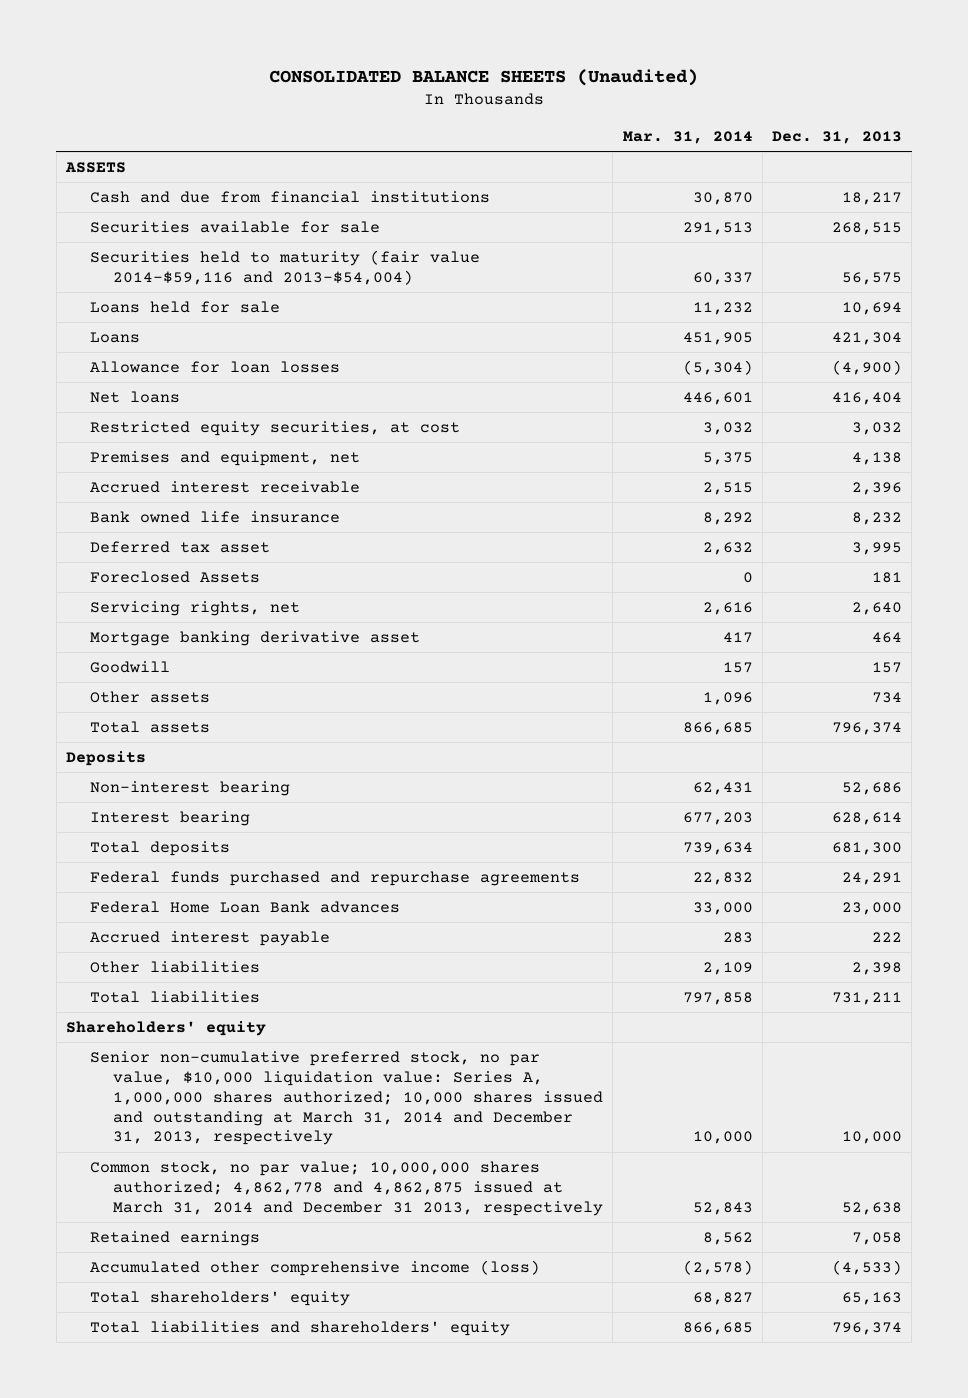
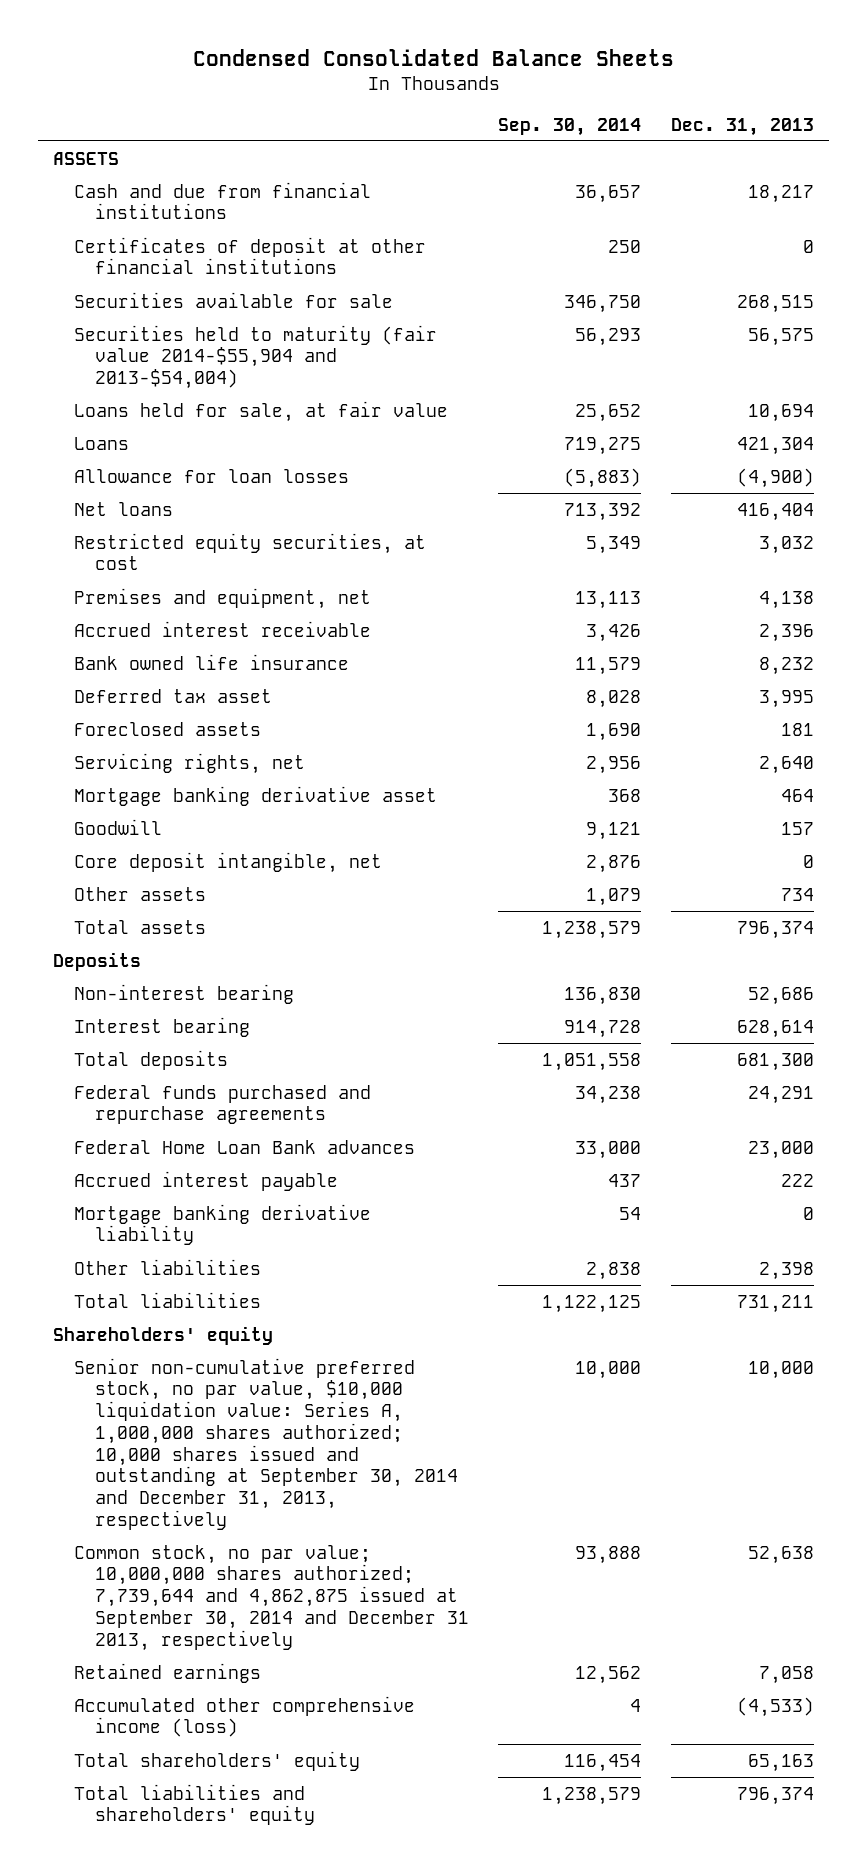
- CONSOLIDATED BALANCE SHEETS (Unaudited)
+ Condensed Consolidated Balance Sheets
- | Mar. 31, 2014 | Dec. 31, 2013
+ | Sep. 30, 2014 | Dec. 31, 2013
+ Certificates of deposit at other financial institutions | 250 | 0
- Securities held to maturity (fair value 2014-$59,116 and 2013-$54,004) | 60,337 | 56,575
- Loans held for sale | 11,232 | 10,694
+ Securities held to maturity (fair value 2014-$55,904 and 2013-$54,004) | 56,293 | 56,575
+ Loans held for sale, at fair value | 25,652 | 10,694
- Foreclosed Assets | 0 | 181
+ Foreclosed assets | 1,690 | 181
+ Core deposit intangible, net | 2,876 | 0
+ Mortgage banking derivative liability | 54 | 0
- Senior non-cumulative preferred stock, no par value, $10,000 liquidation value: Series A, 1,000,000 shares authorized; 10,000 shares issued and outstanding at March 31, 2014 and December 31, 2013, respectively | 10,000 | 10,000
- Common stock, no par value; 10,000,000 shares authorized; 4,862,778 and 4,862,875 issued at March 31, 2014 and December 31 2013, respectively | 52,843 | 52,638
+ Senior non-cumulative preferred stock, no par value, $10,000 liquidation value: Series A, 1,000,000 shares authorized; 10,000 shares issued and outstanding at September 30, 2014 and December 31, 2013, respectively | 10,000 | 10,000
+ Common stock, no par value; 10,000,000 shares authorized; 7,739,644 and 4,862,875 issued at September 30, 2014 and December 31 2013, respectively | 93,888 | 52,638

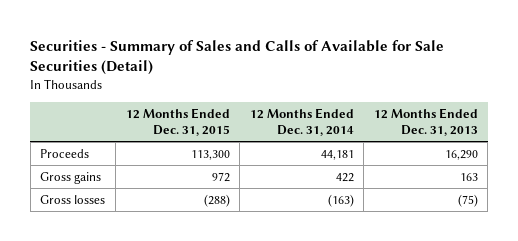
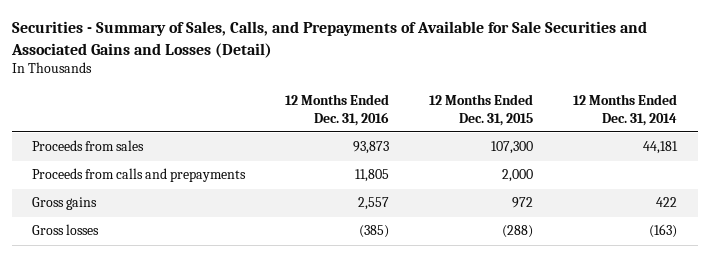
- Securities - Summary of Sales and Calls of Available for Sale Securities (Detail)
+ Securities - Summary of Sales, Calls, and Prepayments of Available for Sale Securities and Associated Gains and Losses (Detail)
- | 12 Months Ended Dec. 31, 2015 | 12 Months Ended Dec. 31, 2014 | 12 Months Ended Dec. 31, 2013
+ | 12 Months Ended Dec. 31, 2016 | 12 Months Ended Dec. 31, 2015 | 12 Months Ended Dec. 31, 2014
- Proceeds | 113,300 | 44,181 | 16,290
+ Proceeds from sales | 93,873 | 107,300 | 44,181
+ Proceeds from calls and prepayments | 11,805 | 2,000 |

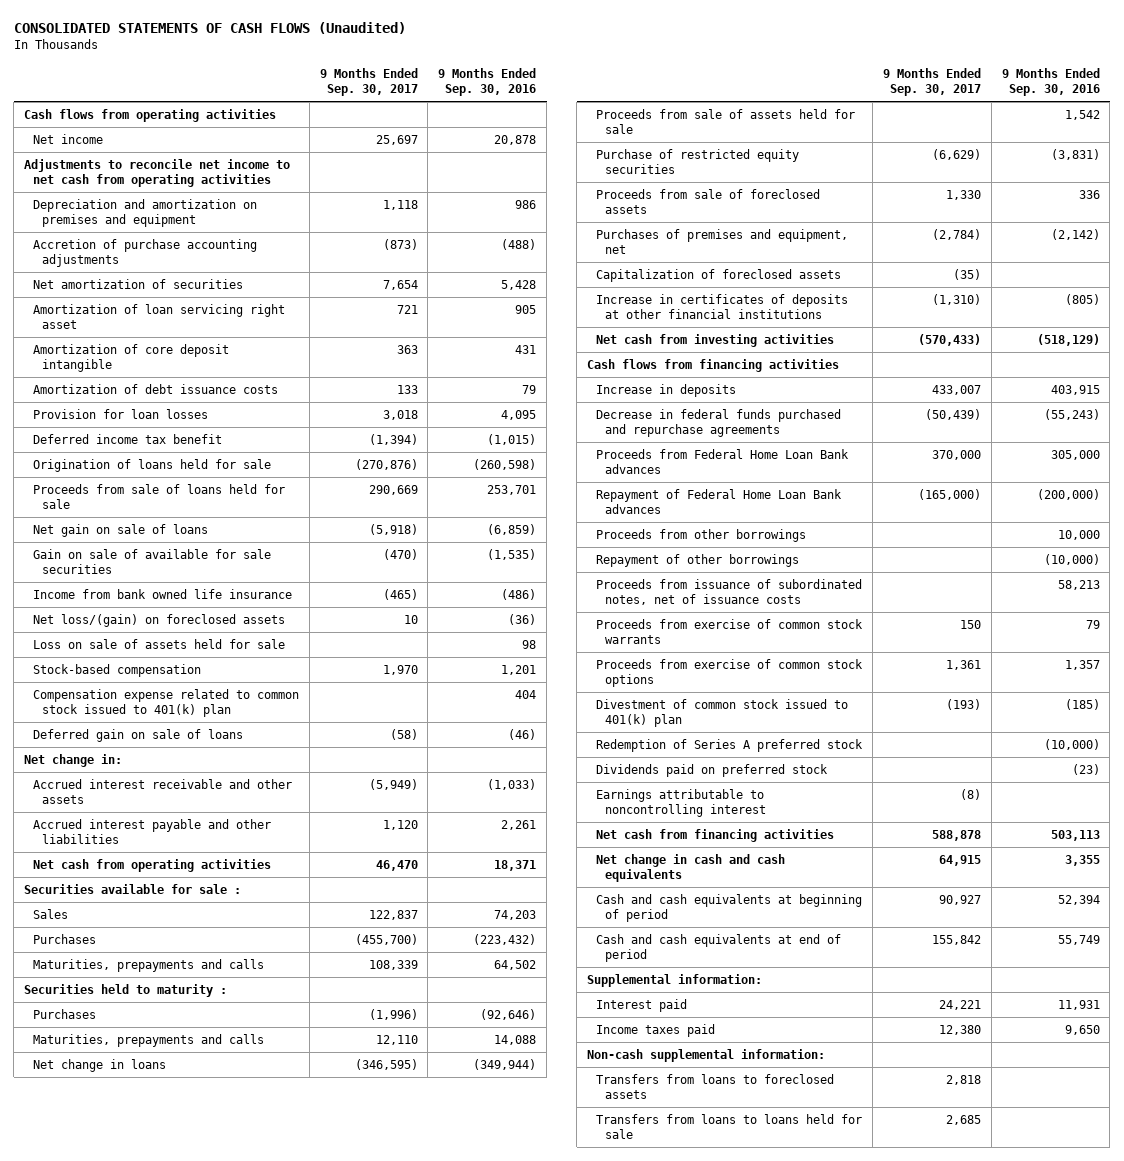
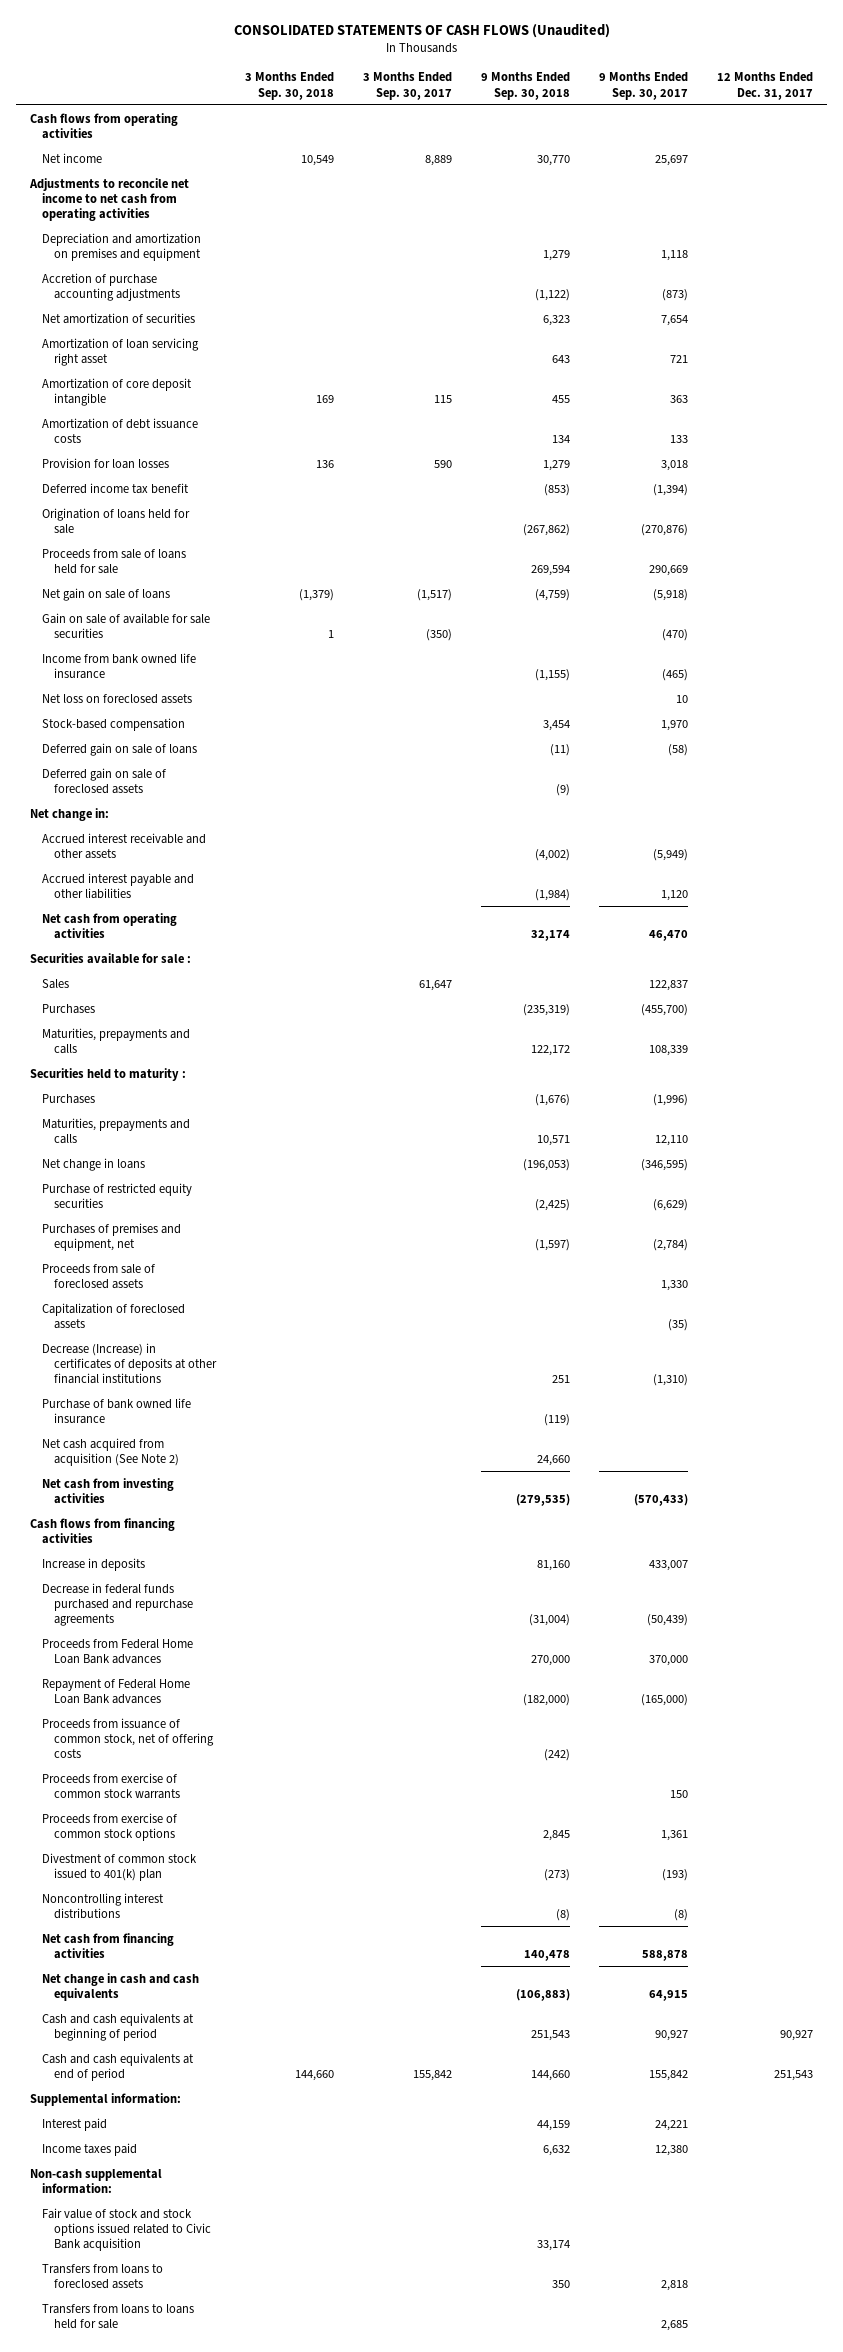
- | 9 Months Ended Sep. 30, 2017 | 9 Months Ended Sep. 30, 2016
+ | 3 Months Ended Sep. 30, 2018 | 3 Months Ended Sep. 30, 2017 | 9 Months Ended Sep. 30, 2018 | 9 Months Ended Sep. 30, 2017 | 12 Months Ended Dec. 31, 2017
- Net loss/(gain) on foreclosed assets | 10 | (36)
- Loss on sale of assets held for sale | | 98
+ Net loss on foreclosed assets | | | | 10 |
- Compensation expense related to common stock issued to 401(k) plan | | 404
+ Deferred gain on sale of foreclosed assets | | | (9) | |
- Proceeds from sale of assets held for sale | | 1,542
moved down: Proceeds from sale of foreclosed assets | | | | 1,330 |
- Increase in certificates of deposits at other financial institutions | (1,310) | (805)
+ Decrease (Increase) in certificates of deposits at other financial institutions | | | 251 | (1,310) |
+ Purchase of bank owned life insurance | | | (119) | |
+ Net cash acquired from acquisition (See Note 2) | | | 24,660 | |
- Proceeds from other borrowings | | 10,000
- Repayment of other borrowings | | (10,000)
- Proceeds from issuance of subordinated notes, net of issuance costs | | 58,213
+ Proceeds from issuance of common stock, net of offering costs | | | (242) | |
- Redemption of Series A preferred stock | | (10,000)
- Dividends paid on preferred stock | | (23)
- Earnings attributable to noncontrolling interest | (8) |
+ Noncontrolling interest distributions | | | (8) | (8) |
+ Fair value of stock and stock options issued related to Civic Bank acquisition | | | 33,174 | |

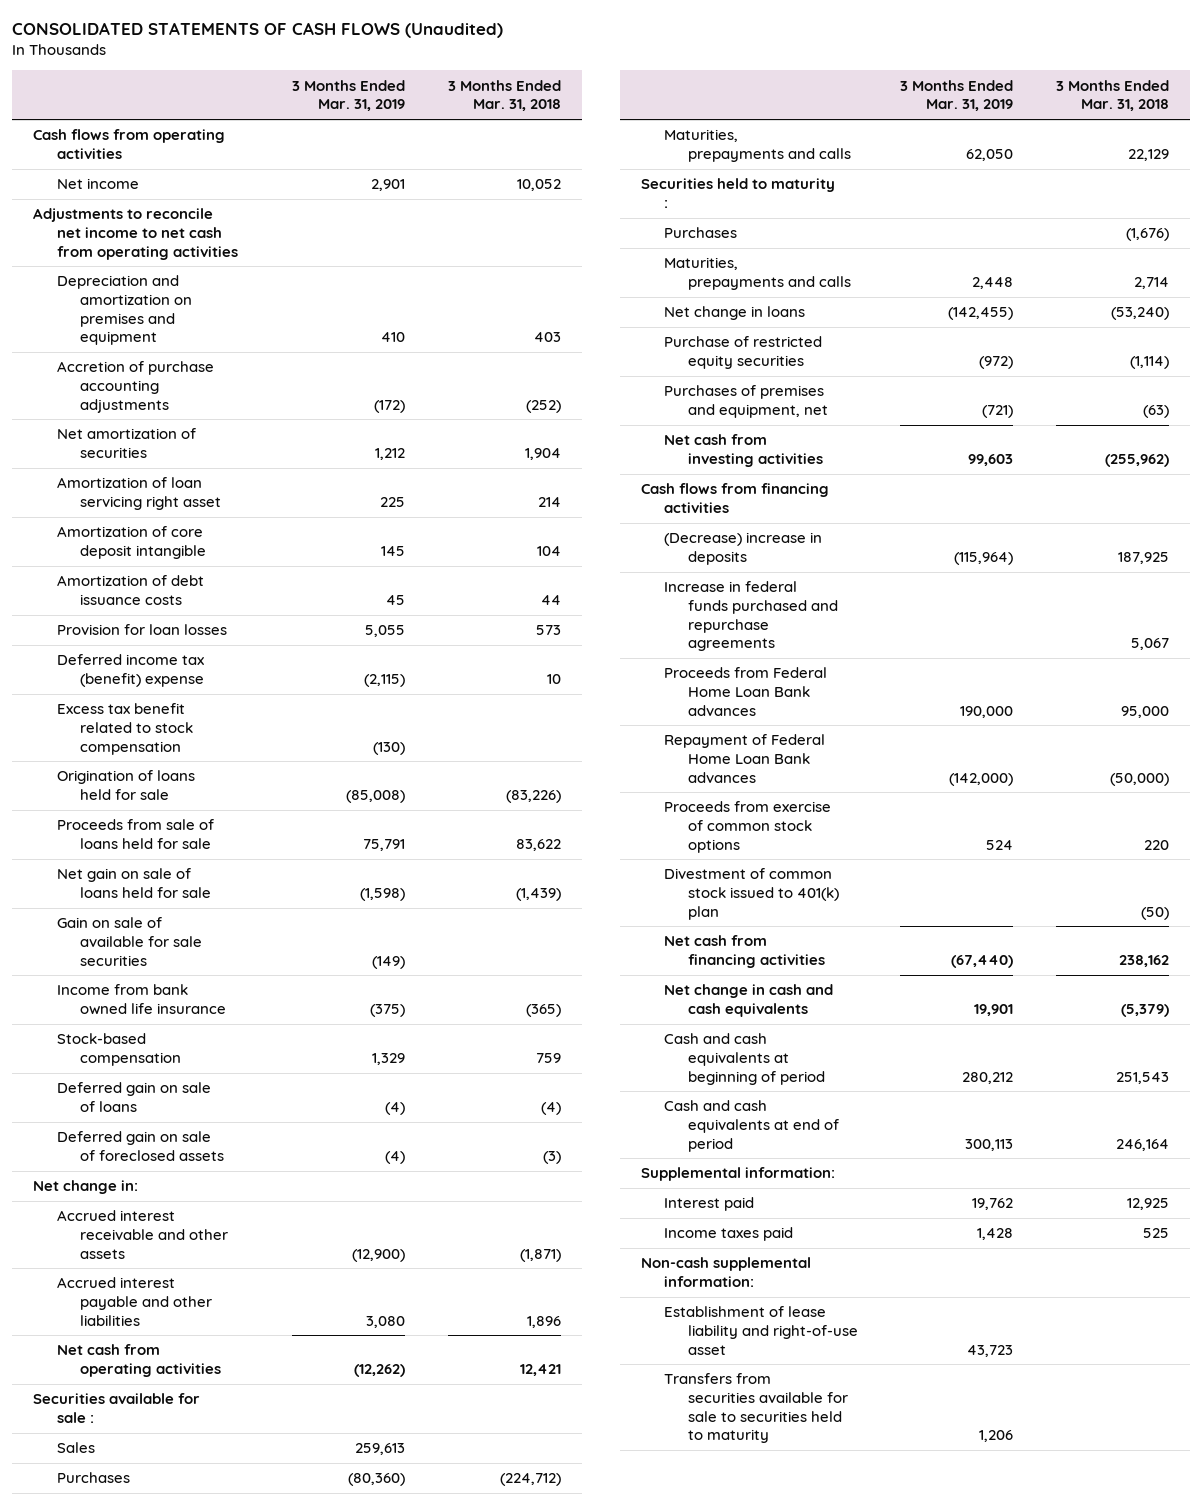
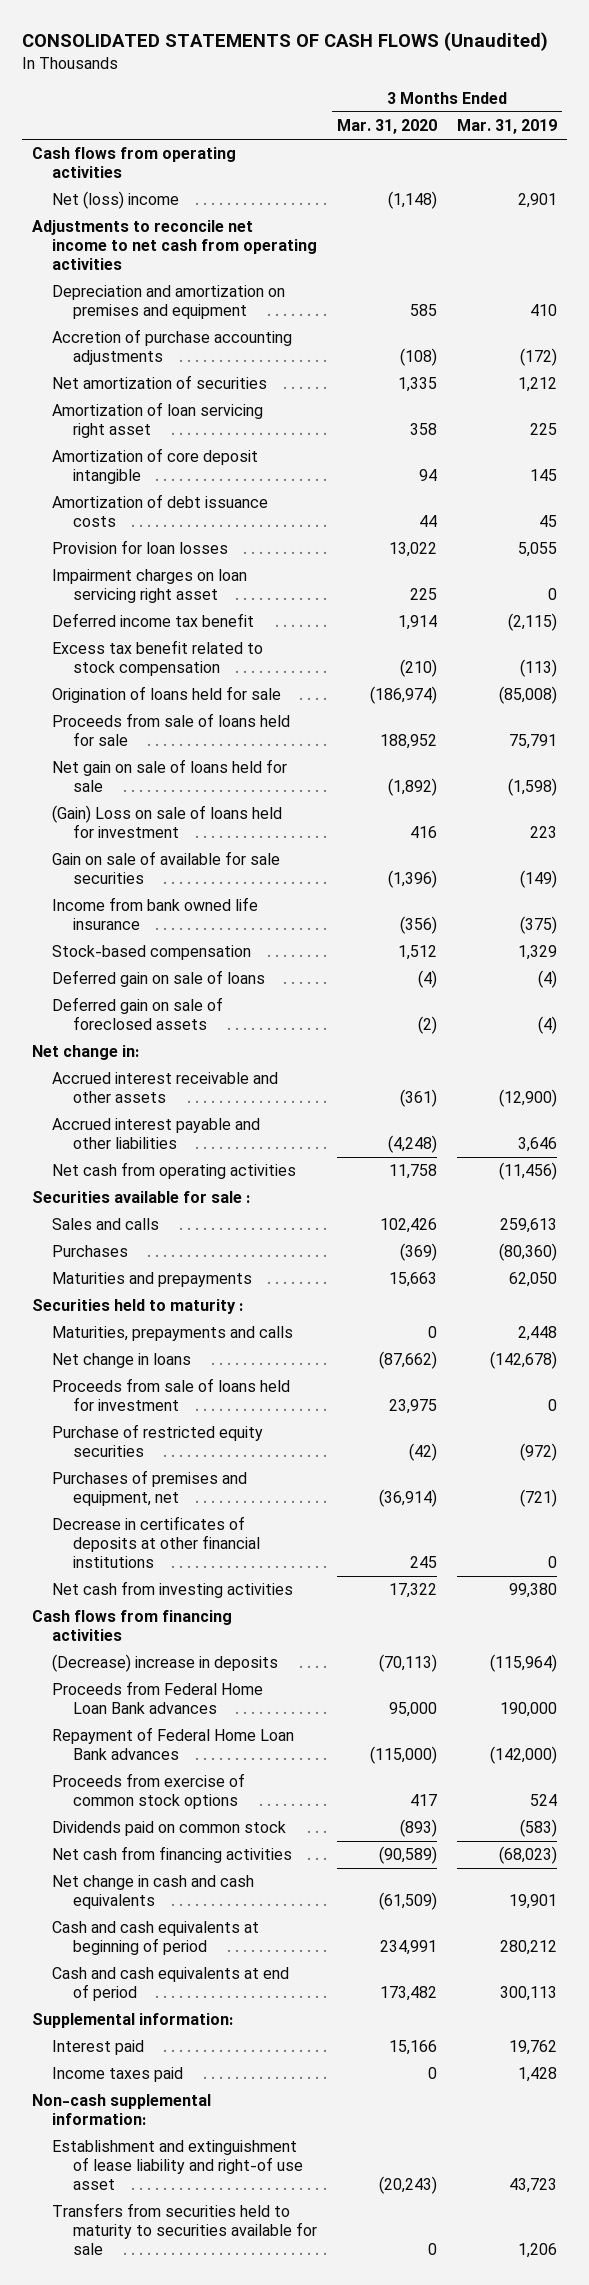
- | 3 Months Ended Mar. 31, 2019 | 3 Months Ended Mar. 31, 2018
+ | 3 Months Ended Mar. 31, 2020 | 3 Months Ended Mar. 31, 2019
- Net income | 2,901 | 10,052
+ Net (loss) income | (1,148) | 2,901
- Deferred income tax (benefit) expense | (2,115) | 10
- Excess tax benefit related to stock compensation | (130) |
+ Impairment charges on loan servicing right asset | 225 | 0
+ Deferred income tax benefit | 1,914 | (2,115)
+ Excess tax benefit related to stock compensation | (210) | (113)
+ (Gain) Loss on sale of loans held for investment | 416 | 223
- Accrued interest payable and other liabilities | 3,080 | 1,896
- Net cash from operating activities | (12,262) | 12,421
+ Accrued interest payable and other liabilities | (4,248) | 3,646
+ Net cash from operating activities | 11,758 | (11,456)
- Sales | 259,613 |
+ Sales and calls | 102,426 | 259,613
- Maturities, prepayments and calls | 62,050 | 22,129
+ Maturities and prepayments | 15,663 | 62,050
- Purchases | | (1,676)
- Net change in loans | (142,455) | (53,240)
+ Net change in loans | (87,662) | (142,678)
+ Proceeds from sale of loans held for investment | 23,975 | 0
- Net cash from investing activities | 99,603 | (255,962)
+ Decrease in certificates of deposits at other financial institutions | 245 | 0
+ Net cash from investing activities | 17,322 | 99,380
- Increase in federal funds purchased and repurchase agreements | | 5,067
- Divestment of common stock issued to 401(k) plan | | (50)
- Net cash from financing activities | (67,440) | 238,162
+ Dividends paid on common stock | (893) | (583)
+ Net cash from financing activities | (90,589) | (68,023)
- Establishment of lease liability and right-of-use asset | 43,723 |
- Transfers from securities available for sale to securities held to maturity | 1,206 |
+ Establishment and extinguishment of lease liability and right-of use asset | (20,243) | 43,723
+ Transfers from securities held to maturity to securities available for sale | 0 | 1,206

